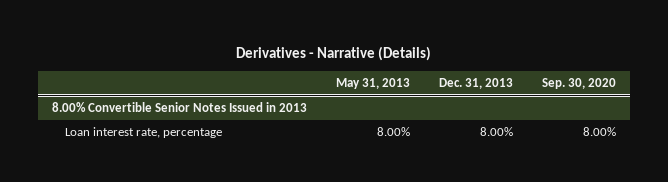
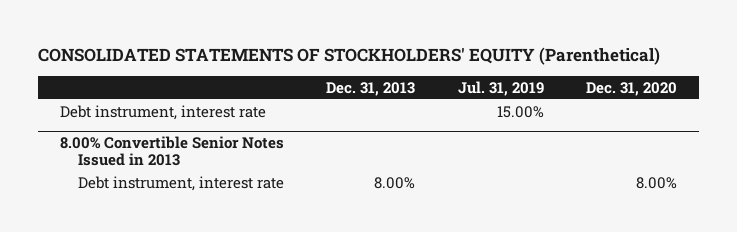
- Derivatives - Narrative (Details)
+ CONSOLIDATED STATEMENTS OF STOCKHOLDERS' EQUITY (Parenthetical)
- | May 31, 2013 | Dec. 31, 2013 | Sep. 30, 2020
+ | Dec. 31, 2013 | Jul. 31, 2019 | Dec. 31, 2020
+ Debt instrument, interest rate | | 15.00% |
@ 8.00% Convertible Senior Notes Issued in 2013
- Loan interest rate, percentage | 8.00% | 8.00% | 8.00%
+ Debt instrument, interest rate | 8.00% | | 8.00%

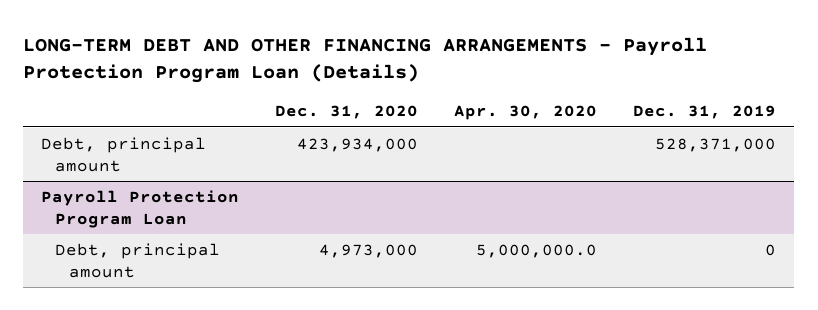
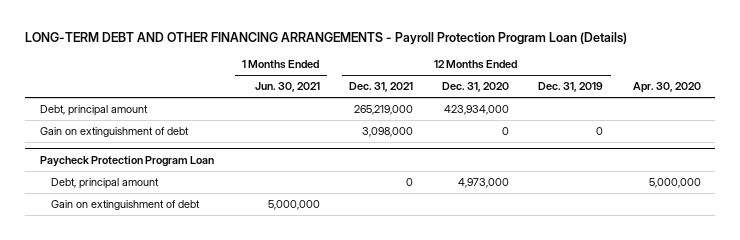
- | Dec. 31, 2020 | Apr. 30, 2020 | Dec. 31, 2019
+ | 1 Months Ended Jun. 30, 2021 | 12 Months Ended Dec. 31, 2021 | 12 Months Ended Dec. 31, 2020 | 12 Months Ended Dec. 31, 2019 | Apr. 30, 2020
- Payroll Protection Program Loan
- Debt, principal amount | 4,973,000 | 5,000,000.0 | 0
+ Gain on extinguishment of debt | | 3,098,000 | 0 | 0 |
+ Paycheck Protection Program Loan
+ Debt, principal amount | | 0 | 4,973,000 | | 5,000,000
+ Gain on extinguishment of debt | 5,000,000 | | | |

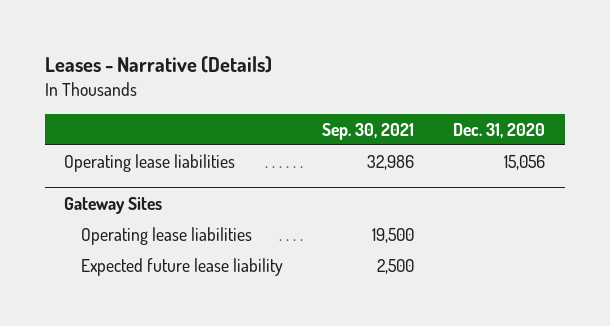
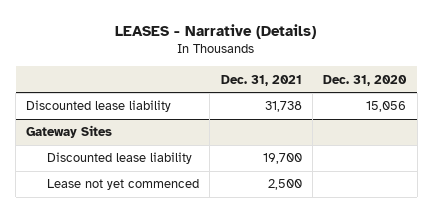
- Leases - Narrative (Details)
+ LEASES - Narrative (Details)
- | Sep. 30, 2021 | Dec. 31, 2020
+ | Dec. 31, 2021 | Dec. 31, 2020
- Operating lease liabilities | 32,986 | 15,056
+ Discounted lease liability | 31,738 | 15,056
@ Gateway Sites
- Operating lease liabilities | 19,500 |
- Expected future lease liability | 2,500 |
+ Discounted lease liability | 19,700 |
+ Lease not yet commenced | 2,500 |

